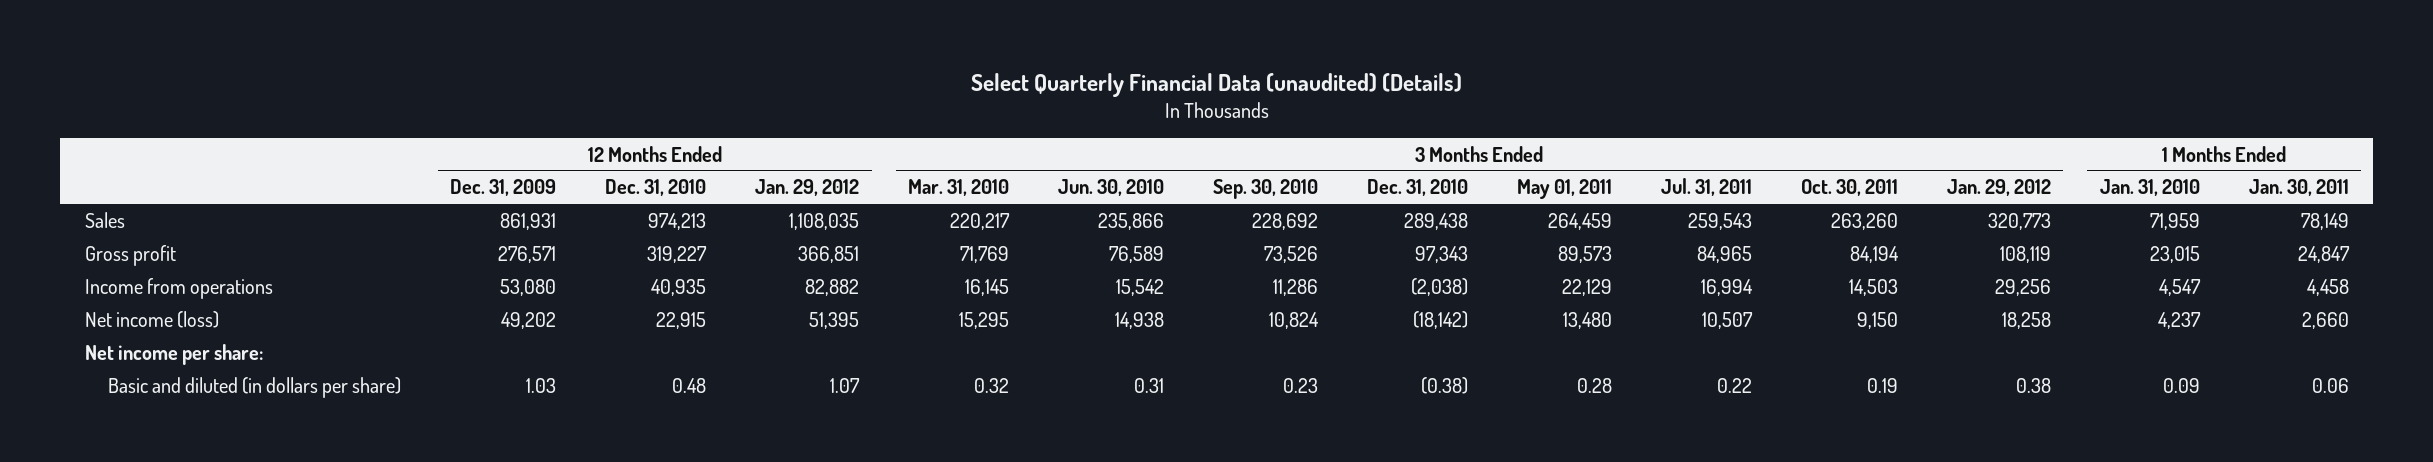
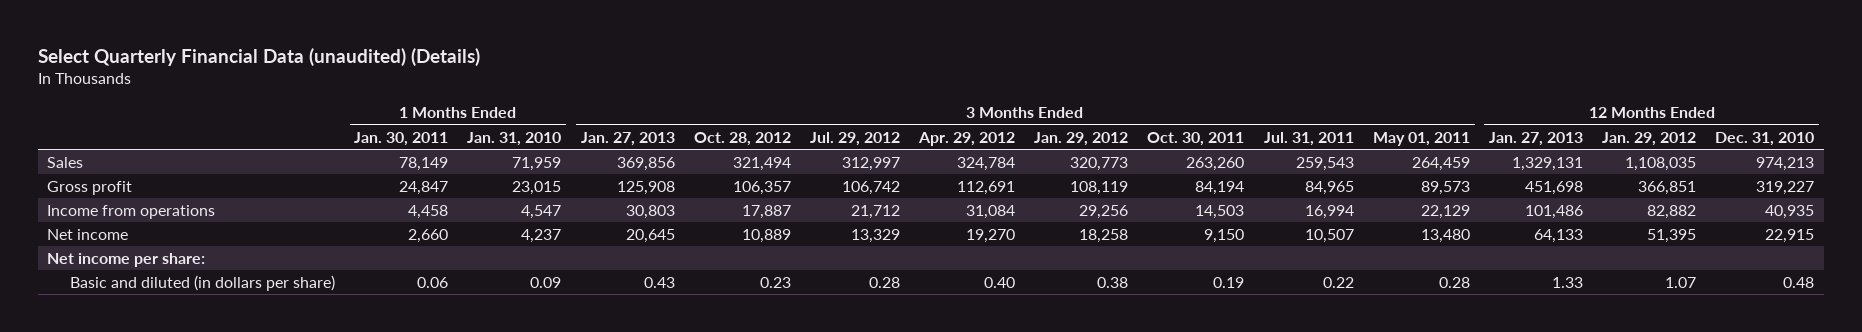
- | 12 Months Ended Dec. 31, 2009 | 12 Months Ended Dec. 31, 2010 | 12 Months Ended Jan. 29, 2012 | 3 Months Ended Mar. 31, 2010 | 3 Months Ended Jun. 30, 2010 | 3 Months Ended Sep. 30, 2010 | 3 Months Ended Dec. 31, 2010 | 3 Months Ended May 01, 2011 | 3 Months Ended Jul. 31, 2011 | 3 Months Ended Oct. 30, 2011 | 3 Months Ended Jan. 29, 2012 | 1 Months Ended Jan. 31, 2010 | 1 Months Ended Jan. 30, 2011
+ | 1 Months Ended Jan. 30, 2011 | 1 Months Ended Jan. 31, 2010 | 3 Months Ended Jan. 27, 2013 | 3 Months Ended Oct. 28, 2012 | 3 Months Ended Jul. 29, 2012 | 3 Months Ended Apr. 29, 2012 | 3 Months Ended Jan. 29, 2012 | 3 Months Ended Oct. 30, 2011 | 3 Months Ended Jul. 31, 2011 | 3 Months Ended May 01, 2011 | 12 Months Ended Jan. 27, 2013 | 12 Months Ended Jan. 29, 2012 | 12 Months Ended Dec. 31, 2010
- Net income (loss) | 49,202 | 22,915 | 51,395 | 15,295 | 14,938 | 10,824 | (18,142) | 13,480 | 10,507 | 9,150 | 18,258 | 4,237 | 2,660
+ Net income | 2,660 | 4,237 | 20,645 | 10,889 | 13,329 | 19,270 | 18,258 | 9,150 | 10,507 | 13,480 | 64,133 | 51,395 | 22,915

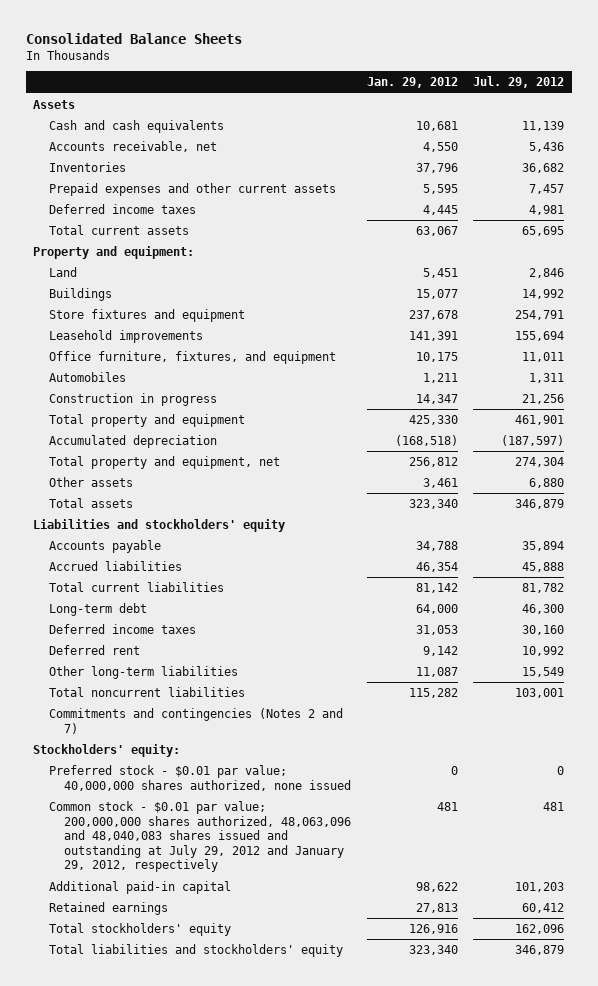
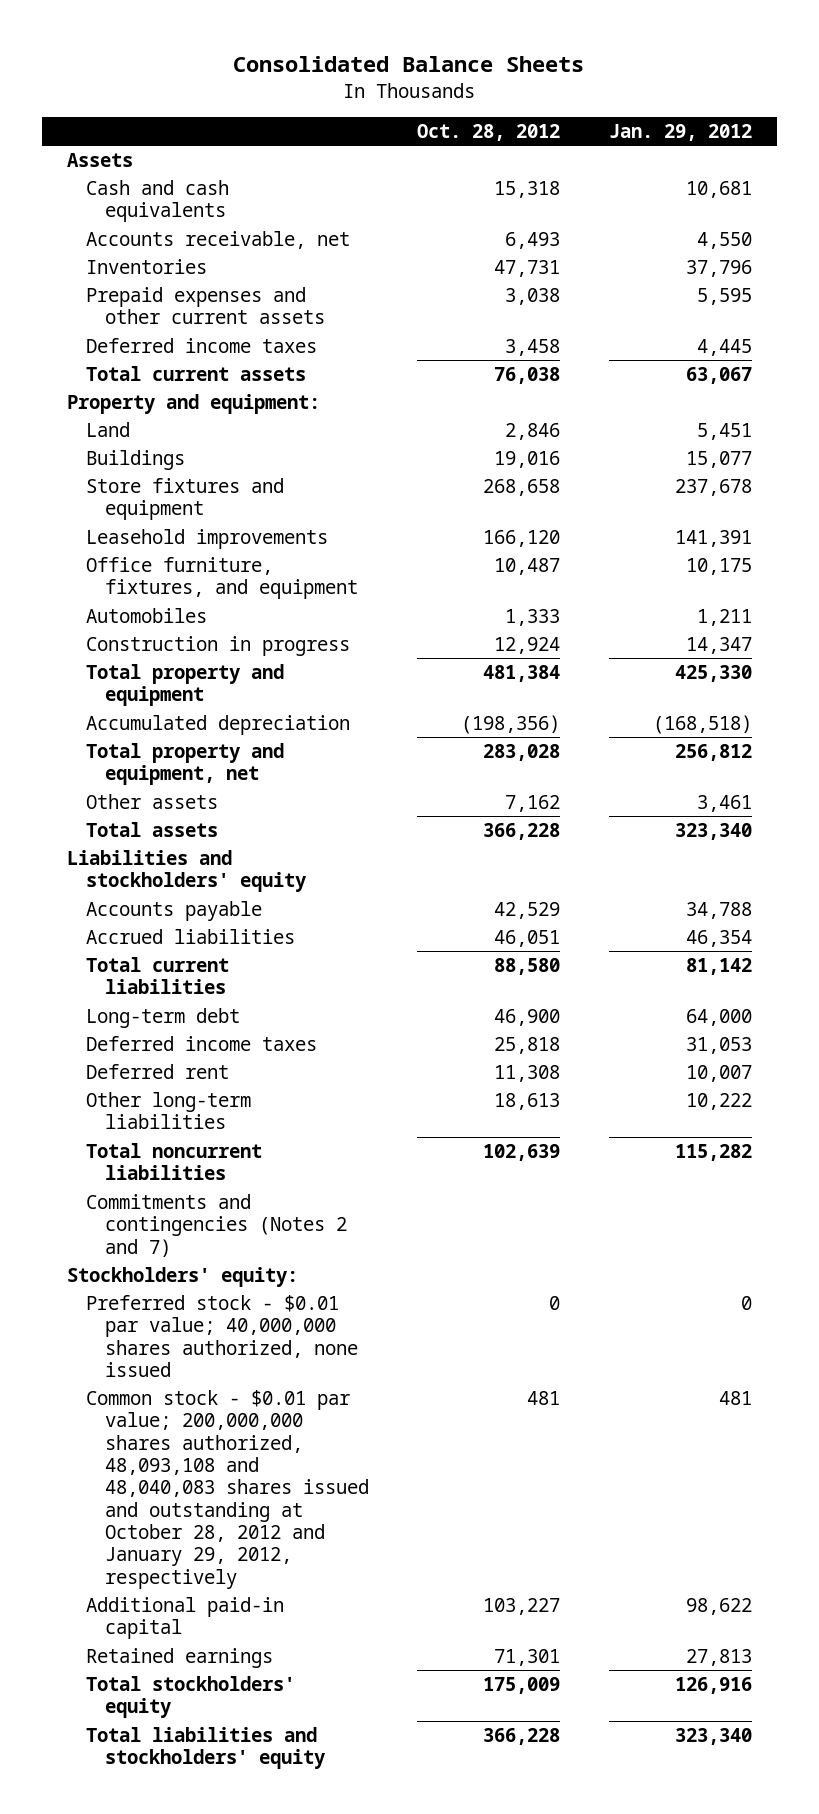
- | Jan. 29, 2012 | Jul. 29, 2012
+ | Oct. 28, 2012 | Jan. 29, 2012
- Deferred rent | 9,142 | 10,992
- Other long-term liabilities | 11,087 | 15,549
+ Deferred rent | 11,308 | 10,007
+ Other long-term liabilities | 18,613 | 10,222
- Common stock - $0.01 par value; 200,000,000 shares authorized, 48,063,096 and 48,040,083 shares issued and outstanding at July 29, 2012 and January 29, 2012, respectively | 481 | 481
+ Common stock - $0.01 par value; 200,000,000 shares authorized, 48,093,108 and 48,040,083 shares issued and outstanding at October 28, 2012 and January 29, 2012, respectively | 481 | 481

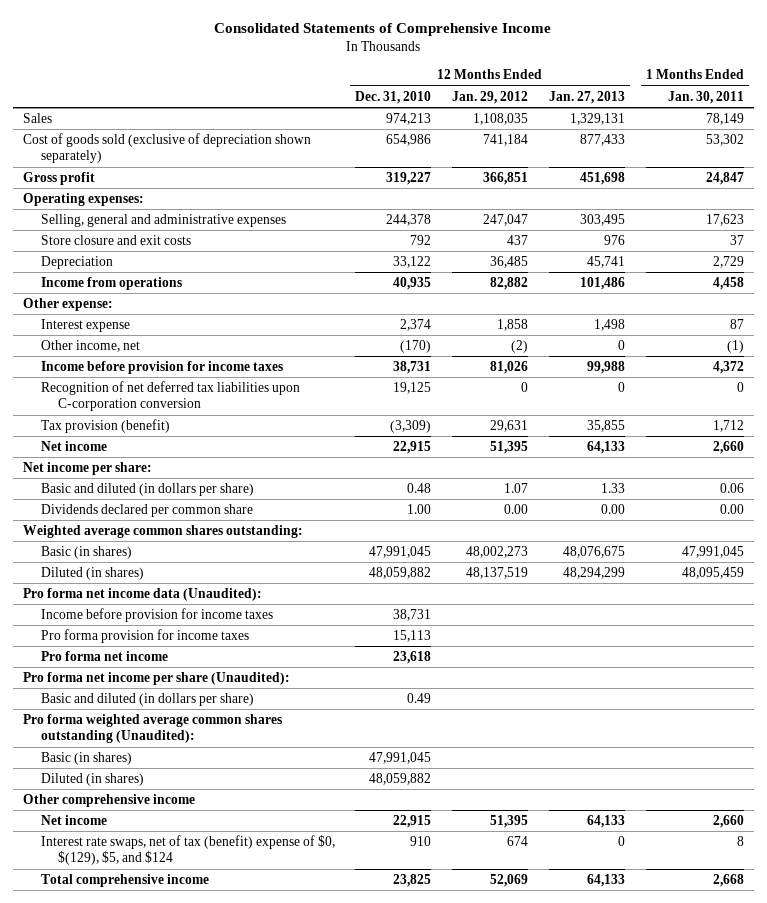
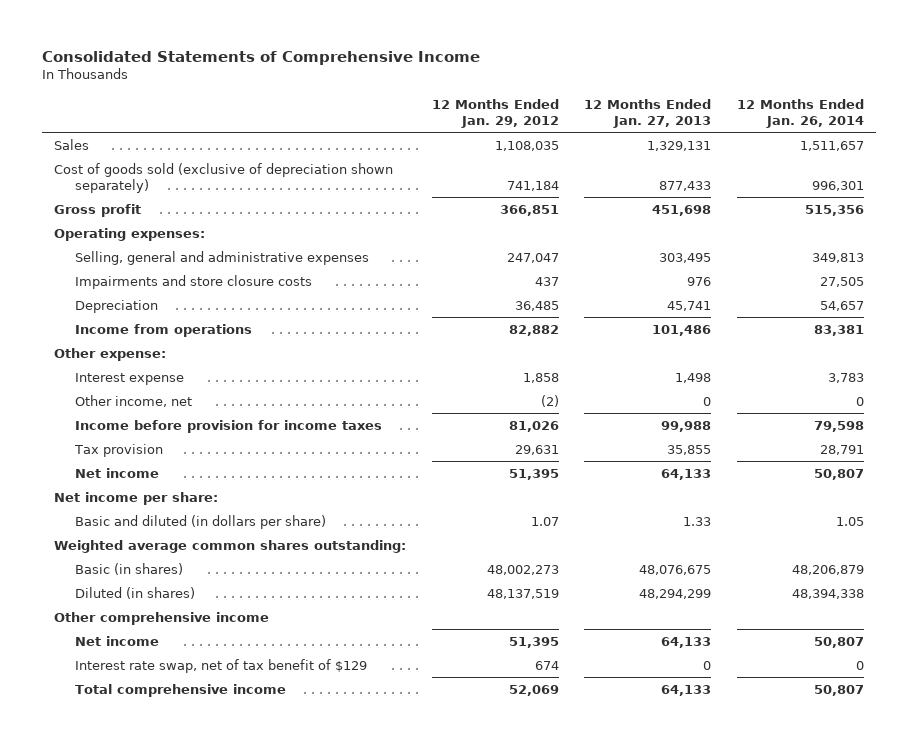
- | 12 Months Ended Dec. 31, 2010 | 12 Months Ended Jan. 29, 2012 | 12 Months Ended Jan. 27, 2013 | 1 Months Ended Jan. 30, 2011
+ | 12 Months Ended Jan. 29, 2012 | 12 Months Ended Jan. 27, 2013 | 12 Months Ended Jan. 26, 2014
- Store closure and exit costs | 792 | 437 | 976 | 37
+ Impairments and store closure costs | 437 | 976 | 27,505
- Recognition of net deferred tax liabilities upon C-corporation conversion | 19,125 | 0 | 0 | 0
- Tax provision (benefit) | (3,309) | 29,631 | 35,855 | 1,712
+ Tax provision | 29,631 | 35,855 | 28,791
- Dividends declared per common share | 1.00 | 0.00 | 0.00 | 0.00
- Pro forma net income data (Unaudited):
- Income before provision for income taxes | 38,731 | | |
- Pro forma provision for income taxes | 15,113 | | |
- Pro forma net income | 23,618 | | |
- Pro forma net income per share (Unaudited):
- Basic and diluted (in dollars per share) | 0.49 | | |
- Pro forma weighted average common shares outstanding (Unaudited):
- Basic (in shares) | 47,991,045 | | |
- Diluted (in shares) | 48,059,882 | | |
- Interest rate swaps, net of tax (benefit) expense of $0, $(129), $5, and $124 | 910 | 674 | 0 | 8
+ Interest rate swap, net of tax benefit of $129 | 674 | 0 | 0

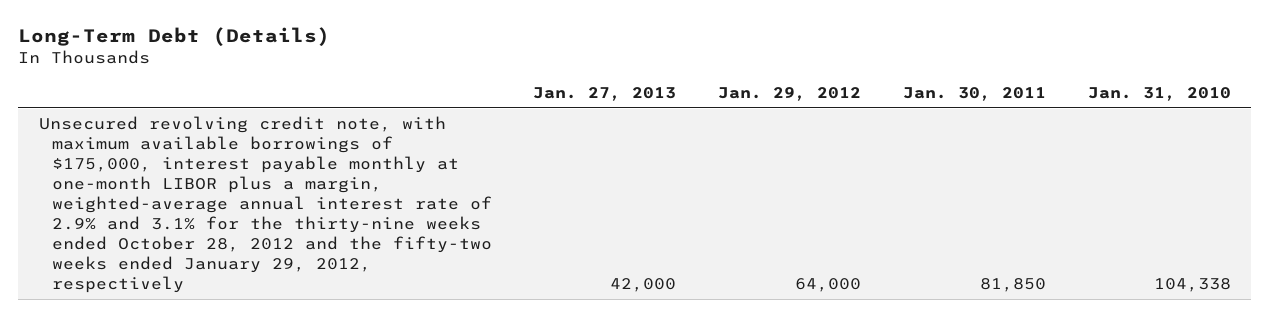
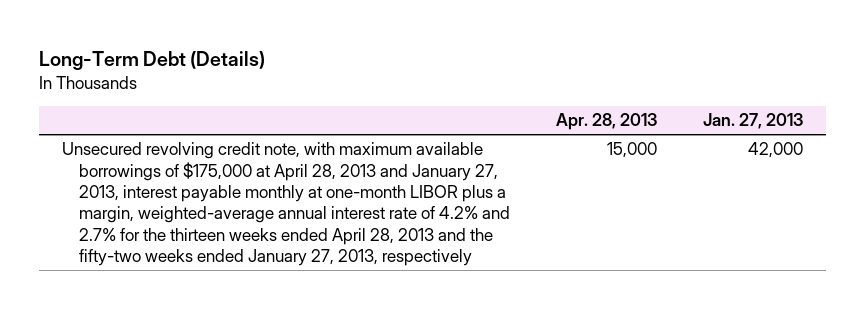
- | Jan. 27, 2013 | Jan. 29, 2012 | Jan. 30, 2011 | Jan. 31, 2010
+ | Apr. 28, 2013 | Jan. 27, 2013
- Unsecured revolving credit note, with maximum available borrowings of $175,000, interest payable monthly at one-month LIBOR plus a margin, weighted-average annual interest rate of 2.9% and 3.1% for the thirty-nine weeks ended October 28, 2012 and the fifty-two weeks ended January 29, 2012, respectively | 42,000 | 64,000 | 81,850 | 104,338
+ Unsecured revolving credit note, with maximum available borrowings of $175,000 at April 28, 2013 and January 27, 2013, interest payable monthly at one-month LIBOR plus a margin, weighted-average annual interest rate of 4.2% and 2.7% for the thirteen weeks ended April 28, 2013 and the fifty-two weeks ended January 27, 2013, respectively | 15,000 | 42,000

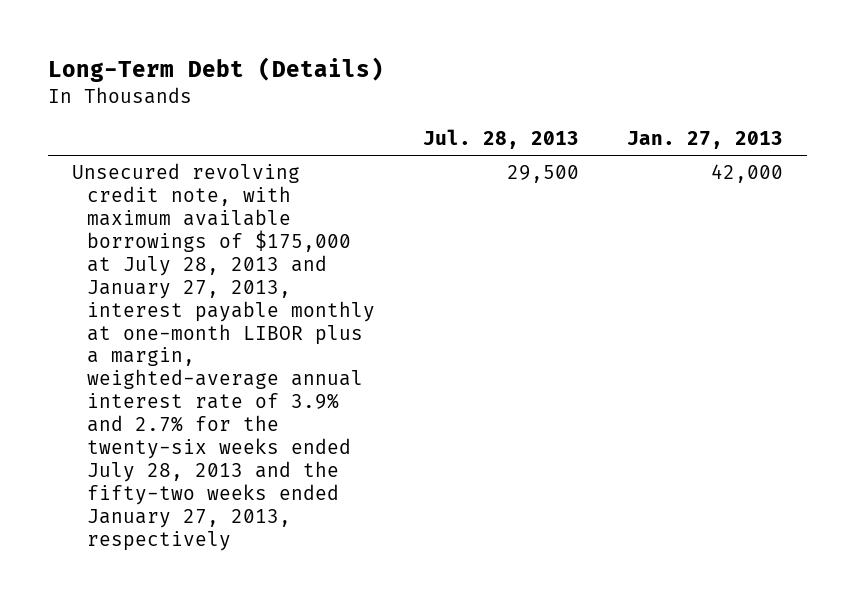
- | Apr. 28, 2013 | Jan. 27, 2013
+ | Jul. 28, 2013 | Jan. 27, 2013
- Unsecured revolving credit note, with maximum available borrowings of $175,000 at April 28, 2013 and January 27, 2013, interest payable monthly at one-month LIBOR plus a margin, weighted-average annual interest rate of 4.2% and 2.7% for the thirteen weeks ended April 28, 2013 and the fifty-two weeks ended January 27, 2013, respectively | 15,000 | 42,000
+ Unsecured revolving credit note, with maximum available borrowings of $175,000 at July 28, 2013 and January 27, 2013, interest payable monthly at one-month LIBOR plus a margin, weighted-average annual interest rate of 3.9% and 2.7% for the twenty-six weeks ended July 28, 2013 and the fifty-two weeks ended January 27, 2013, respectively | 29,500 | 42,000

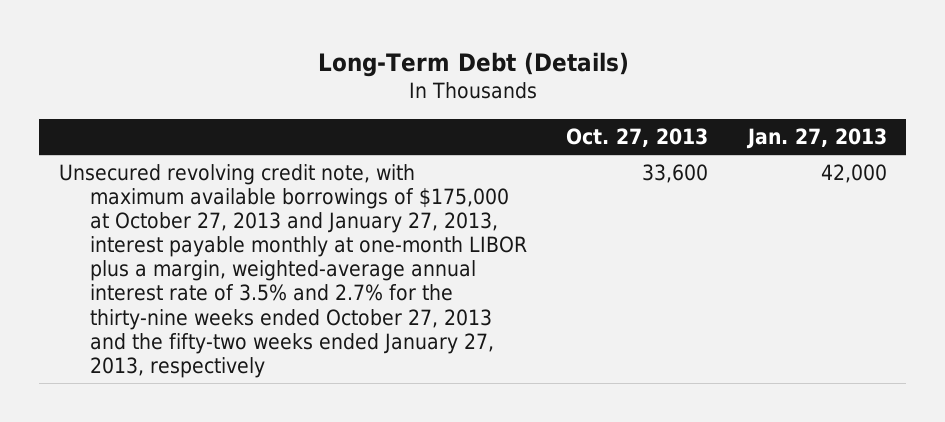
- | Jul. 28, 2013 | Jan. 27, 2013
+ | Oct. 27, 2013 | Jan. 27, 2013
- Unsecured revolving credit note, with maximum available borrowings of $175,000 at July 28, 2013 and January 27, 2013, interest payable monthly at one-month LIBOR plus a margin, weighted-average annual interest rate of 3.9% and 2.7% for the twenty-six weeks ended July 28, 2013 and the fifty-two weeks ended January 27, 2013, respectively | 29,500 | 42,000
+ Unsecured revolving credit note, with maximum available borrowings of $175,000 at October 27, 2013 and January 27, 2013, interest payable monthly at one-month LIBOR plus a margin, weighted-average annual interest rate of 3.5% and 2.7% for the thirty-nine weeks ended October 27, 2013 and the fifty-two weeks ended January 27, 2013, respectively | 33,600 | 42,000

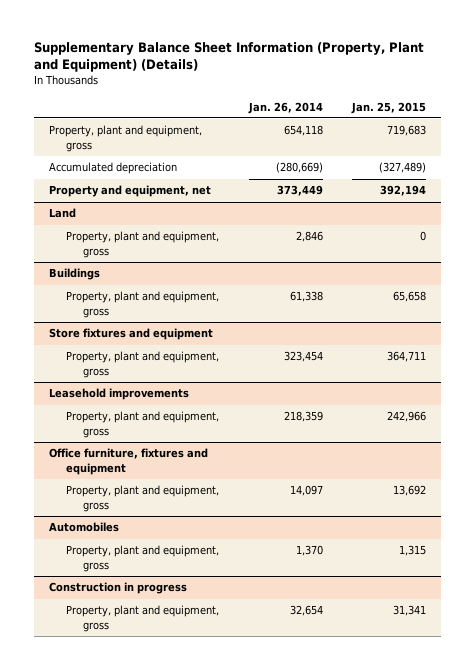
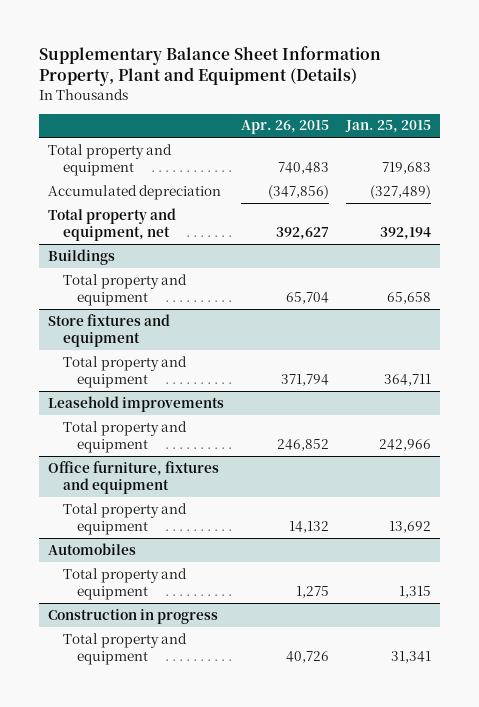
- Supplementary Balance Sheet Information (Property, Plant and Equipment) (Details)
+ Supplementary Balance Sheet Information Property, Plant and Equipment (Details)
- | Jan. 26, 2014 | Jan. 25, 2015
+ | Apr. 26, 2015 | Jan. 25, 2015
- Property, plant and equipment, gross | 654,118 | 719,683
+ Total property and equipment | 740,483 | 719,683
- Property and equipment, net | 373,449 | 392,194
- Land
- Property, plant and equipment, gross | 2,846 | 0
+ Total property and equipment, net | 392,627 | 392,194
@ Buildings
- Property, plant and equipment, gross | 61,338 | 65,658
+ Total property and equipment | 65,704 | 65,658
@ Store fixtures and equipment
- Property, plant and equipment, gross | 323,454 | 364,711
+ Total property and equipment | 371,794 | 364,711
@ Leasehold improvements
- Property, plant and equipment, gross | 218,359 | 242,966
+ Total property and equipment | 246,852 | 242,966
@ Office furniture, fixtures and equipment
- Property, plant and equipment, gross | 14,097 | 13,692
+ Total property and equipment | 14,132 | 13,692
@ Automobiles
- Property, plant and equipment, gross | 1,370 | 1,315
+ Total property and equipment | 1,275 | 1,315
@ Construction in progress
- Property, plant and equipment, gross | 32,654 | 31,341
+ Total property and equipment | 40,726 | 31,341

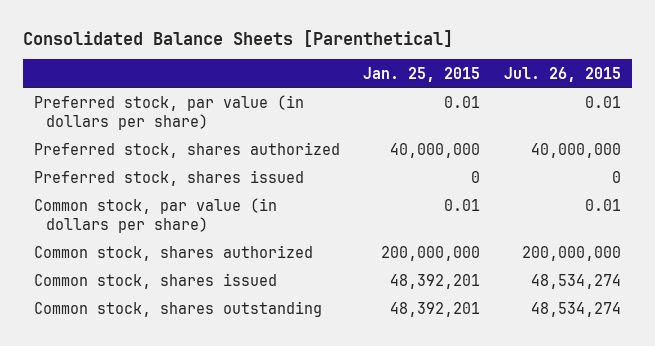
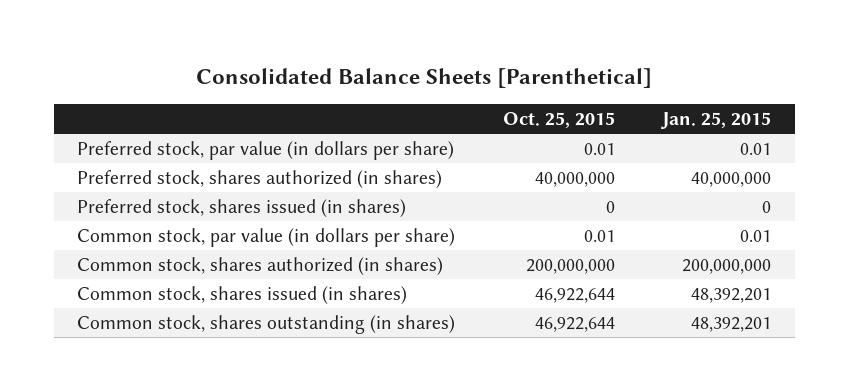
- | Jan. 25, 2015 | Jul. 26, 2015
+ | Oct. 25, 2015 | Jan. 25, 2015
- Preferred stock, shares authorized | 40,000,000 | 40,000,000
- Preferred stock, shares issued | 0 | 0
+ Preferred stock, shares authorized (in shares) | 40,000,000 | 40,000,000
+ Preferred stock, shares issued (in shares) | 0 | 0
- Common stock, shares authorized | 200,000,000 | 200,000,000
- Common stock, shares issued | 48,392,201 | 48,534,274
- Common stock, shares outstanding | 48,392,201 | 48,534,274
+ Common stock, shares authorized (in shares) | 200,000,000 | 200,000,000
+ Common stock, shares issued (in shares) | 46,922,644 | 48,392,201
+ Common stock, shares outstanding (in shares) | 46,922,644 | 48,392,201

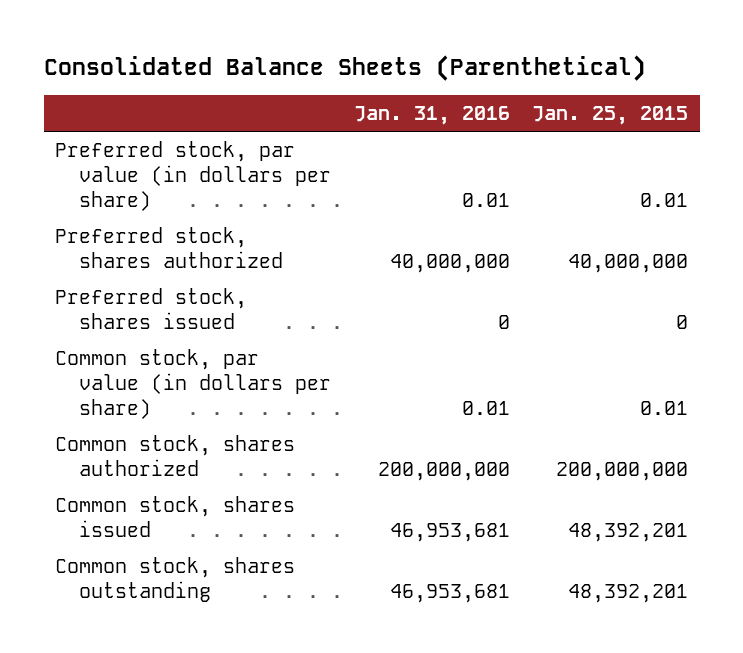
- Consolidated Balance Sheets [Parenthetical]
+ Consolidated Balance Sheets (Parenthetical)
- | Oct. 25, 2015 | Jan. 25, 2015
+ | Jan. 31, 2016 | Jan. 25, 2015
- Preferred stock, shares authorized (in shares) | 40,000,000 | 40,000,000
- Preferred stock, shares issued (in shares) | 0 | 0
+ Preferred stock, shares authorized | 40,000,000 | 40,000,000
+ Preferred stock, shares issued | 0 | 0
- Common stock, shares authorized (in shares) | 200,000,000 | 200,000,000
- Common stock, shares issued (in shares) | 46,922,644 | 48,392,201
- Common stock, shares outstanding (in shares) | 46,922,644 | 48,392,201
+ Common stock, shares authorized | 200,000,000 | 200,000,000
+ Common stock, shares issued | 46,953,681 | 48,392,201
+ Common stock, shares outstanding | 46,953,681 | 48,392,201

